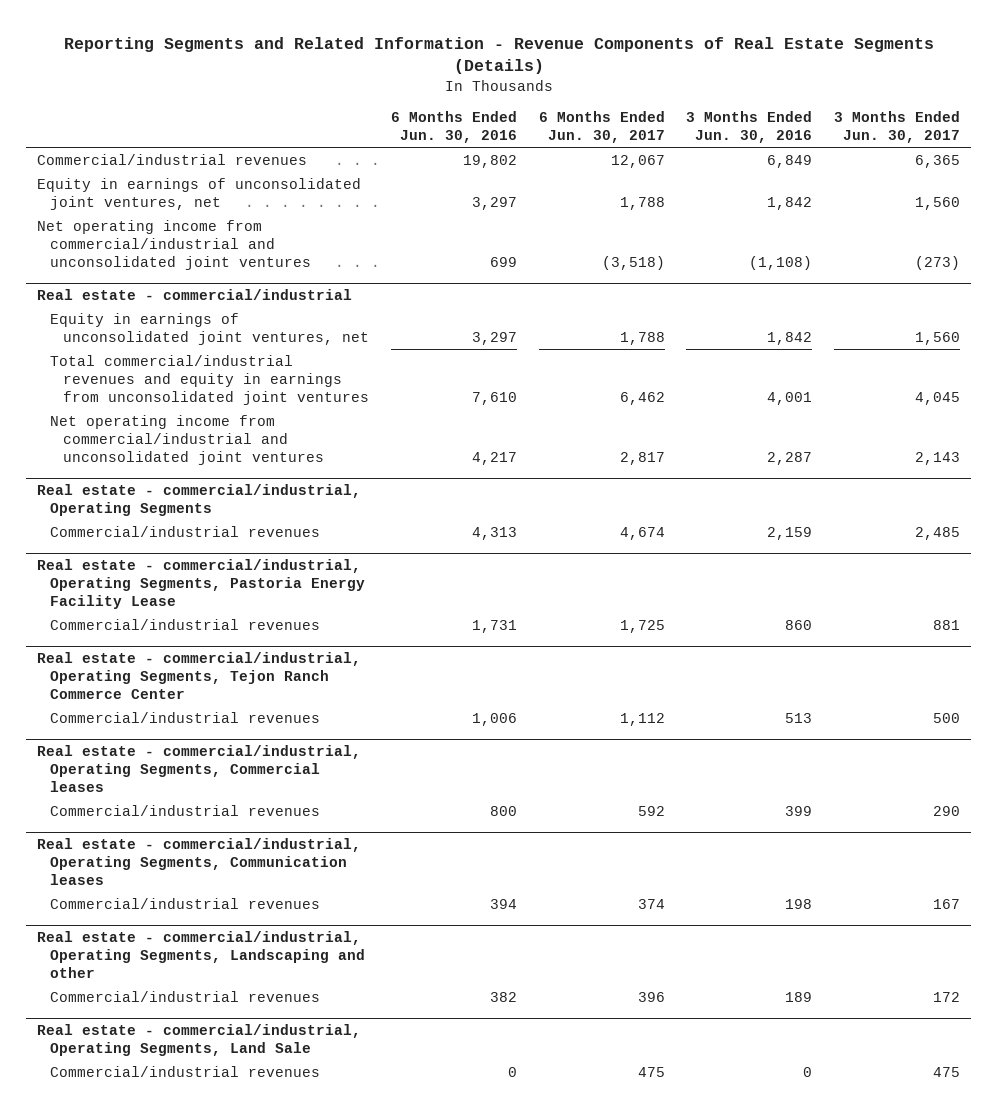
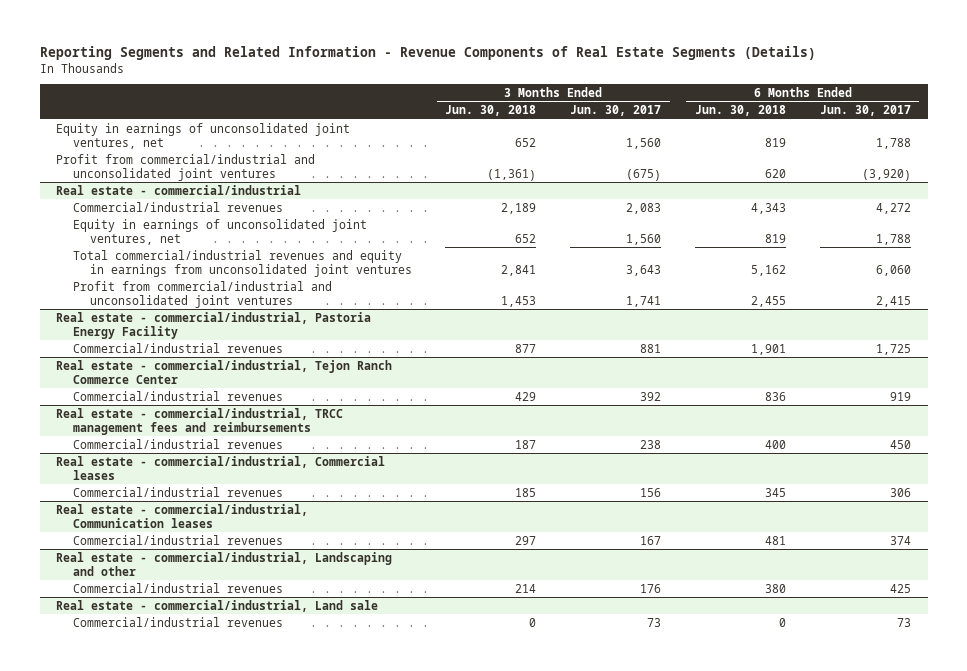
- | 6 Months Ended Jun. 30, 2016 | 6 Months Ended Jun. 30, 2017 | 3 Months Ended Jun. 30, 2016 | 3 Months Ended Jun. 30, 2017
+ | 3 Months Ended Jun. 30, 2018 | 3 Months Ended Jun. 30, 2017 | 6 Months Ended Jun. 30, 2018 | 6 Months Ended Jun. 30, 2017
- Commercial/industrial revenues | 19,802 | 12,067 | 6,849 | 6,365
- Net operating income from commercial/industrial and unconsolidated joint ventures | 699 | (3,518) | (1,108) | (273)
+ Profit from commercial/industrial and unconsolidated joint ventures | (1,361) | (675) | 620 | (3,920)
@ Real estate - commercial/industrial
+ Commercial/industrial revenues | 2,189 | 2,083 | 4,343 | 4,272
- Total commercial/industrial revenues and equity in earnings from unconsolidated joint ventures | 7,610 | 6,462 | 4,001 | 4,045
- Net operating income from commercial/industrial and unconsolidated joint ventures | 4,217 | 2,817 | 2,287 | 2,143
- Real estate - commercial/industrial, Operating Segments
- Commercial/industrial revenues | 4,313 | 4,674 | 2,159 | 2,485
- Real estate - commercial/industrial, Operating Segments, Pastoria Energy Facility Lease
@ Real estate - commercial/industrial
+ Total commercial/industrial revenues and equity in earnings from unconsolidated joint ventures | 2,841 | 3,643 | 5,162 | 6,060
+ Profit from commercial/industrial and unconsolidated joint ventures | 1,453 | 1,741 | 2,455 | 2,415
+ Real estate - commercial/industrial, Pastoria Energy Facility
- Real estate - commercial/industrial, Operating Segments, Tejon Ranch Commerce Center
- Commercial/industrial revenues | 1,006 | 1,112 | 513 | 500
- Real estate - commercial/industrial, Operating Segments, Commercial leases
- Commercial/industrial revenues | 800 | 592 | 399 | 290
- Real estate - commercial/industrial, Operating Segments, Communication leases
+ Real estate - commercial/industrial, Tejon Ranch Commerce Center
+ Commercial/industrial revenues | 429 | 392 | 836 | 919
+ Real estate - commercial/industrial, TRCC management fees and reimbursements
+ Commercial/industrial revenues | 187 | 238 | 400 | 450
+ Real estate - commercial/industrial, Commercial leases
+ Commercial/industrial revenues | 185 | 156 | 345 | 306
+ Real estate - commercial/industrial, Communication leases
- Real estate - commercial/industrial, Operating Segments, Landscaping and other
- Commercial/industrial revenues | 382 | 396 | 189 | 172
- Real estate - commercial/industrial, Operating Segments, Land Sale
- Commercial/industrial revenues | 0 | 475 | 0 | 475
+ Real estate - commercial/industrial, Landscaping and other
+ Commercial/industrial revenues | 214 | 176 | 380 | 425
+ Real estate - commercial/industrial, Land sale
+ Commercial/industrial revenues | 0 | 73 | 0 | 73

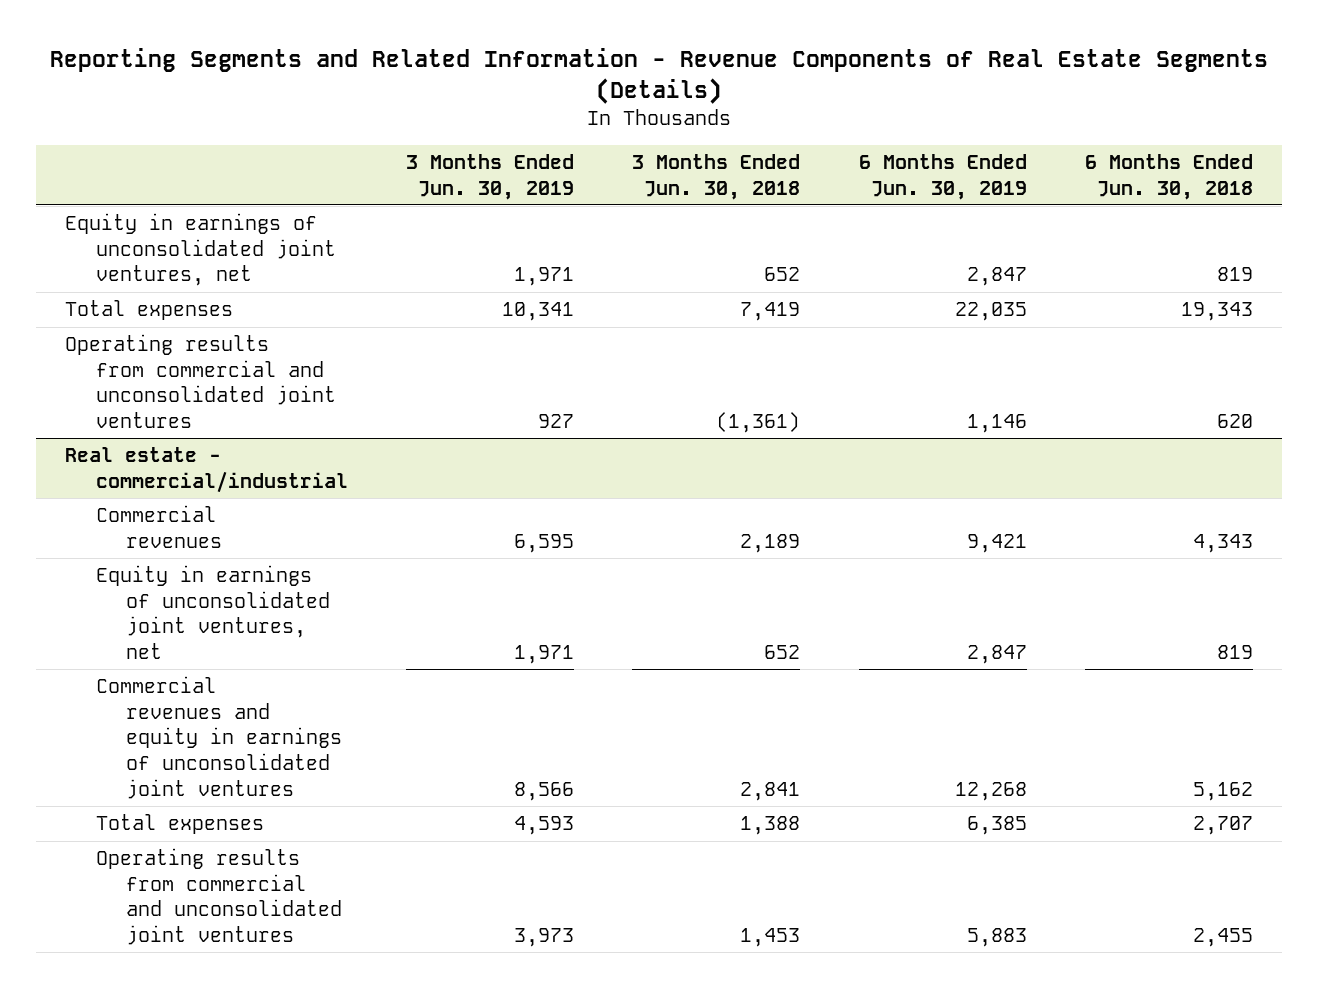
- | 3 Months Ended Jun. 30, 2018 | 3 Months Ended Jun. 30, 2017 | 6 Months Ended Jun. 30, 2018 | 6 Months Ended Jun. 30, 2017
+ | 3 Months Ended Jun. 30, 2019 | 3 Months Ended Jun. 30, 2018 | 6 Months Ended Jun. 30, 2019 | 6 Months Ended Jun. 30, 2018
- Profit from commercial/industrial and unconsolidated joint ventures | (1,361) | (675) | 620 | (3,920)
+ Total expenses | 10,341 | 7,419 | 22,035 | 19,343
+ Operating results from commercial and unconsolidated joint ventures | 927 | (1,361) | 1,146 | 620
@ Real estate - commercial/industrial
- Commercial/industrial revenues | 2,189 | 2,083 | 4,343 | 4,272
+ Commercial revenues | 6,595 | 2,189 | 9,421 | 4,343
- Total commercial/industrial revenues and equity in earnings from unconsolidated joint ventures | 2,841 | 3,643 | 5,162 | 6,060
- Profit from commercial/industrial and unconsolidated joint ventures | 1,453 | 1,741 | 2,455 | 2,415
- Real estate - commercial/industrial, Pastoria Energy Facility
- Commercial/industrial revenues | 877 | 881 | 1,901 | 1,725
- Real estate - commercial/industrial, Tejon Ranch Commerce Center
- Commercial/industrial revenues | 429 | 392 | 836 | 919
- Real estate - commercial/industrial, TRCC management fees and reimbursements
- Commercial/industrial revenues | 187 | 238 | 400 | 450
- Real estate - commercial/industrial, Commercial leases
- Commercial/industrial revenues | 185 | 156 | 345 | 306
- Real estate - commercial/industrial, Communication leases
- Commercial/industrial revenues | 297 | 167 | 481 | 374
- Real estate - commercial/industrial, Landscaping and other
- Commercial/industrial revenues | 214 | 176 | 380 | 425
- Real estate - commercial/industrial, Land sale
- Commercial/industrial revenues | 0 | 73 | 0 | 73
@ Real estate - commercial/industrial
+ Commercial revenues and equity in earnings of unconsolidated joint ventures | 8,566 | 2,841 | 12,268 | 5,162
+ Total expenses | 4,593 | 1,388 | 6,385 | 2,707
+ Operating results from commercial and unconsolidated joint ventures | 3,973 | 1,453 | 5,883 | 2,455

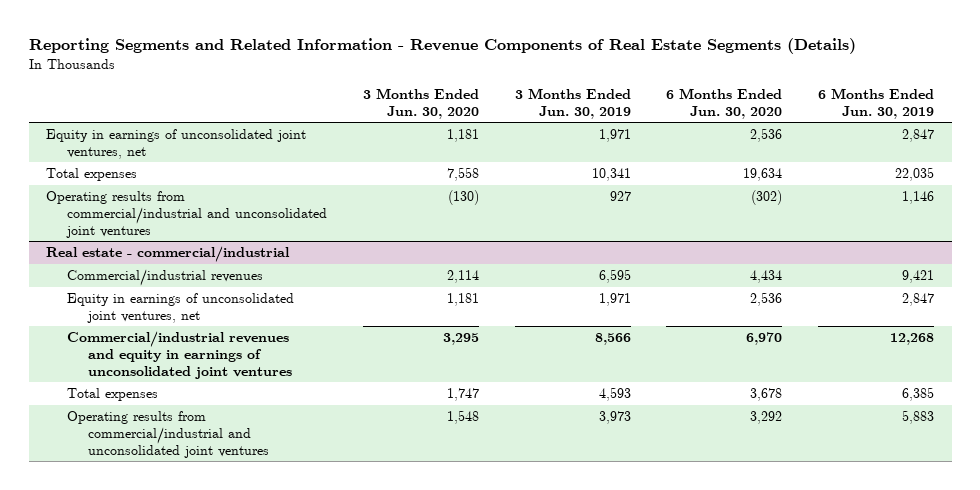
- | 3 Months Ended Jun. 30, 2019 | 3 Months Ended Jun. 30, 2018 | 6 Months Ended Jun. 30, 2019 | 6 Months Ended Jun. 30, 2018
+ | 3 Months Ended Jun. 30, 2020 | 3 Months Ended Jun. 30, 2019 | 6 Months Ended Jun. 30, 2020 | 6 Months Ended Jun. 30, 2019
- Operating results from commercial and unconsolidated joint ventures | 927 | (1,361) | 1,146 | 620
+ Operating results from commercial/industrial and unconsolidated joint ventures | (130) | 927 | (302) | 1,146
@ Real estate - commercial/industrial
- Commercial revenues | 6,595 | 2,189 | 9,421 | 4,343
+ Commercial/industrial revenues | 2,114 | 6,595 | 4,434 | 9,421
- Commercial revenues and equity in earnings of unconsolidated joint ventures | 8,566 | 2,841 | 12,268 | 5,162
+ Commercial/industrial revenues and equity in earnings of unconsolidated joint ventures | 3,295 | 8,566 | 6,970 | 12,268
- Operating results from commercial and unconsolidated joint ventures | 3,973 | 1,453 | 5,883 | 2,455
+ Operating results from commercial/industrial and unconsolidated joint ventures | 1,548 | 3,973 | 3,292 | 5,883

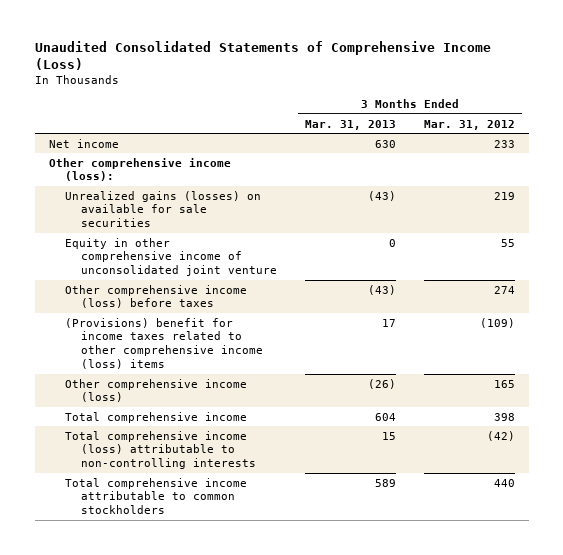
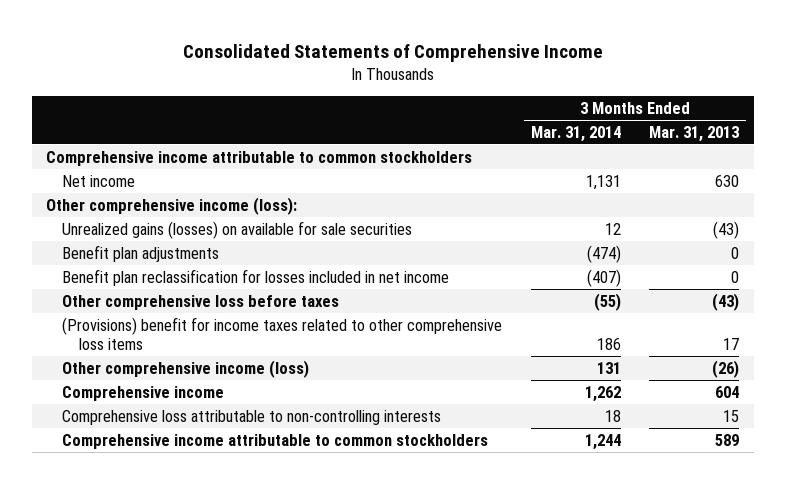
- Unaudited Consolidated Statements of Comprehensive Income (Loss)
+ Consolidated Statements of Comprehensive Income
- | 3 Months Ended Mar. 31, 2013 | 3 Months Ended Mar. 31, 2012
+ | 3 Months Ended Mar. 31, 2014 | 3 Months Ended Mar. 31, 2013
+ Comprehensive income attributable to common stockholders
- Equity in other comprehensive income of unconsolidated joint venture | 0 | 55
- Other comprehensive income (loss) before taxes | (43) | 274
- (Provisions) benefit for income taxes related to other comprehensive income (loss) items | 17 | (109)
+ Benefit plan adjustments | (474) | 0
+ Benefit plan reclassification for losses included in net income | (407) | 0
+ Other comprehensive loss before taxes | (55) | (43)
+ (Provisions) benefit for income taxes related to other comprehensive loss items | 186 | 17
- Total comprehensive income | 604 | 398
- Total comprehensive income (loss) attributable to non-controlling interests | 15 | (42)
- Total comprehensive income attributable to common stockholders | 589 | 440
+ Comprehensive income | 1,262 | 604
+ Comprehensive loss attributable to non-controlling interests | 18 | 15
+ Comprehensive income attributable to common stockholders | 1,244 | 589

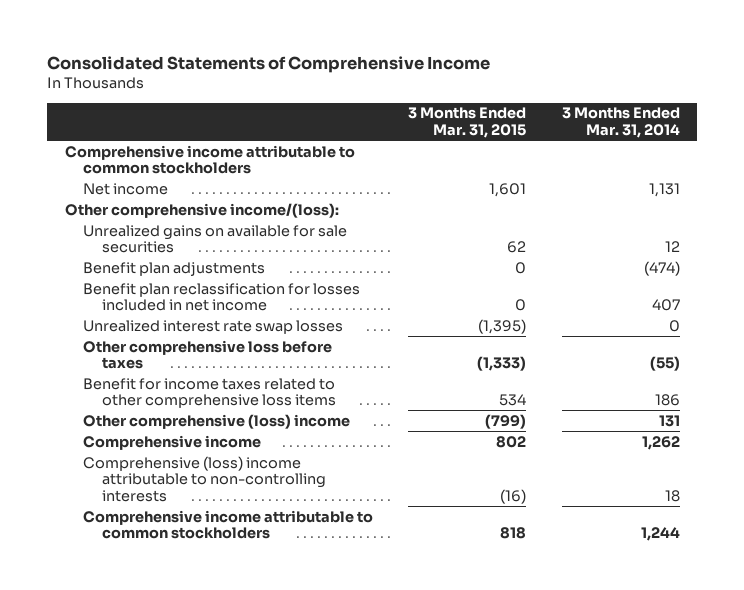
- | 3 Months Ended Mar. 31, 2014 | 3 Months Ended Mar. 31, 2013
+ | 3 Months Ended Mar. 31, 2015 | 3 Months Ended Mar. 31, 2014
- Other comprehensive income (loss):
- Unrealized gains (losses) on available for sale securities | 12 | (43)
+ Other comprehensive income/(loss):
+ Unrealized gains on available for sale securities | 62 | 12
- Benefit plan reclassification for losses included in net income | (407) | 0
+ Benefit plan reclassification for losses included in net income | 0 | 407
+ Unrealized interest rate swap losses | (1,395) | 0
- (Provisions) benefit for income taxes related to other comprehensive loss items | 186 | 17
- Other comprehensive income (loss) | 131 | (26)
+ Benefit for income taxes related to other comprehensive loss items | 534 | 186
+ Other comprehensive (loss) income | (799) | 131
- Comprehensive loss attributable to non-controlling interests | 18 | 15
+ Comprehensive (loss) income attributable to non-controlling interests | (16) | 18

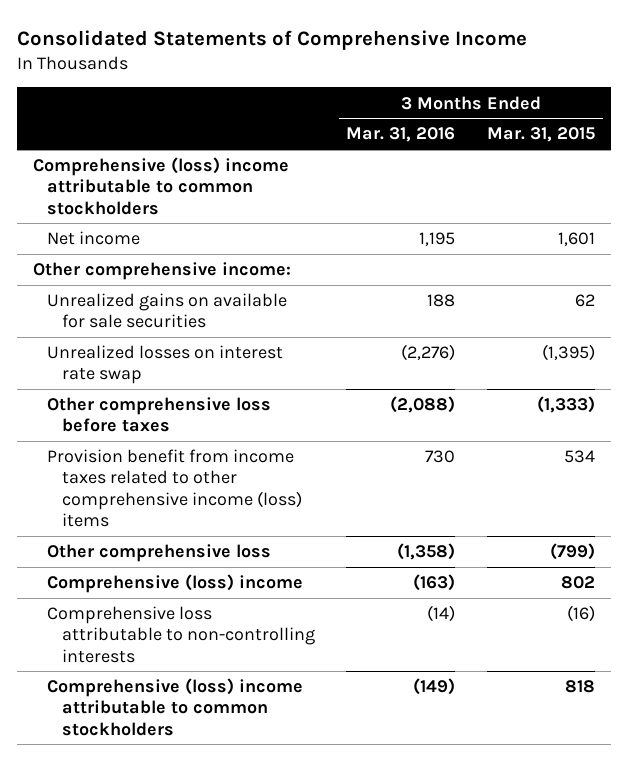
- | 3 Months Ended Mar. 31, 2015 | 3 Months Ended Mar. 31, 2014
+ | 3 Months Ended Mar. 31, 2016 | 3 Months Ended Mar. 31, 2015
- Comprehensive income attributable to common stockholders
+ Comprehensive (loss) income attributable to common stockholders
- Other comprehensive income/(loss):
+ Other comprehensive income:
- Benefit plan adjustments | 0 | (474)
- Benefit plan reclassification for losses included in net income | 0 | 407
- Unrealized interest rate swap losses | (1,395) | 0
+ Unrealized losses on interest rate swap | (2,276) | (1,395)
- Benefit for income taxes related to other comprehensive loss items | 534 | 186
- Other comprehensive (loss) income | (799) | 131
- Comprehensive income | 802 | 1,262
- Comprehensive (loss) income attributable to non-controlling interests | (16) | 18
- Comprehensive income attributable to common stockholders | 818 | 1,244
+ Provision benefit from income taxes related to other comprehensive income (loss) items | 730 | 534
+ Other comprehensive loss | (1,358) | (799)
+ Comprehensive (loss) income | (163) | 802
+ Comprehensive loss attributable to non-controlling interests | (14) | (16)
+ Comprehensive (loss) income attributable to common stockholders | (149) | 818

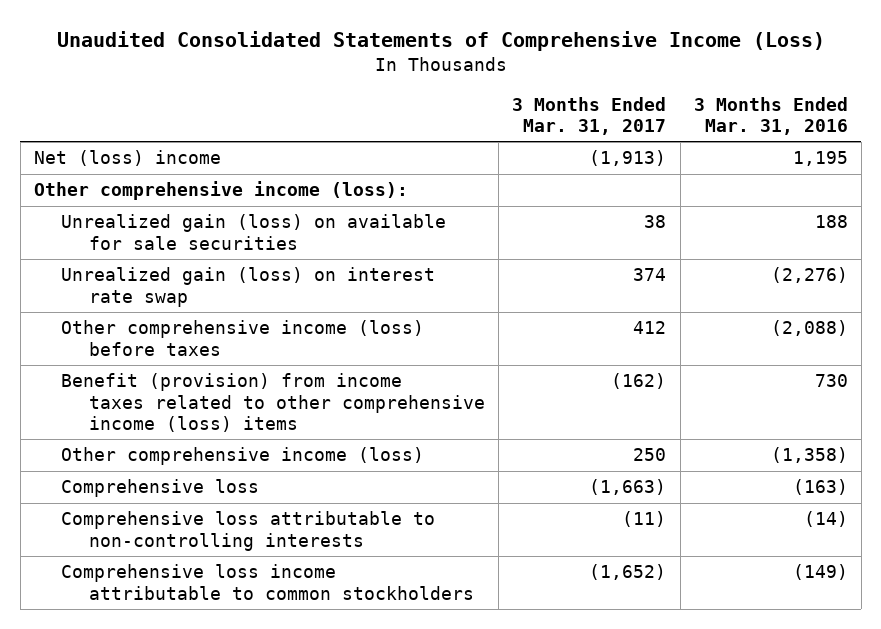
- Consolidated Statements of Comprehensive Income
+ Unaudited Consolidated Statements of Comprehensive Income (Loss)
- | 3 Months Ended Mar. 31, 2016 | 3 Months Ended Mar. 31, 2015
+ | 3 Months Ended Mar. 31, 2017 | 3 Months Ended Mar. 31, 2016
- Comprehensive (loss) income attributable to common stockholders
- Net income | 1,195 | 1,601
- Other comprehensive income:
- Unrealized gains on available for sale securities | 188 | 62
- Unrealized losses on interest rate swap | (2,276) | (1,395)
- Other comprehensive loss before taxes | (2,088) | (1,333)
- Provision benefit from income taxes related to other comprehensive income (loss) items | 730 | 534
- Other comprehensive loss | (1,358) | (799)
- Comprehensive (loss) income | (163) | 802
+ Net (loss) income | (1,913) | 1,195
+ Other comprehensive income (loss):
+ Unrealized gain (loss) on available for sale securities | 38 | 188
+ Unrealized gain (loss) on interest rate swap | 374 | (2,276)
+ Other comprehensive income (loss) before taxes | 412 | (2,088)
+ Benefit (provision) from income taxes related to other comprehensive income (loss) items | (162) | 730
+ Other comprehensive income (loss) | 250 | (1,358)
+ Comprehensive loss | (1,663) | (163)
- Comprehensive (loss) income attributable to common stockholders | (149) | 818
+ Comprehensive loss income attributable to common stockholders | (1,652) | (149)

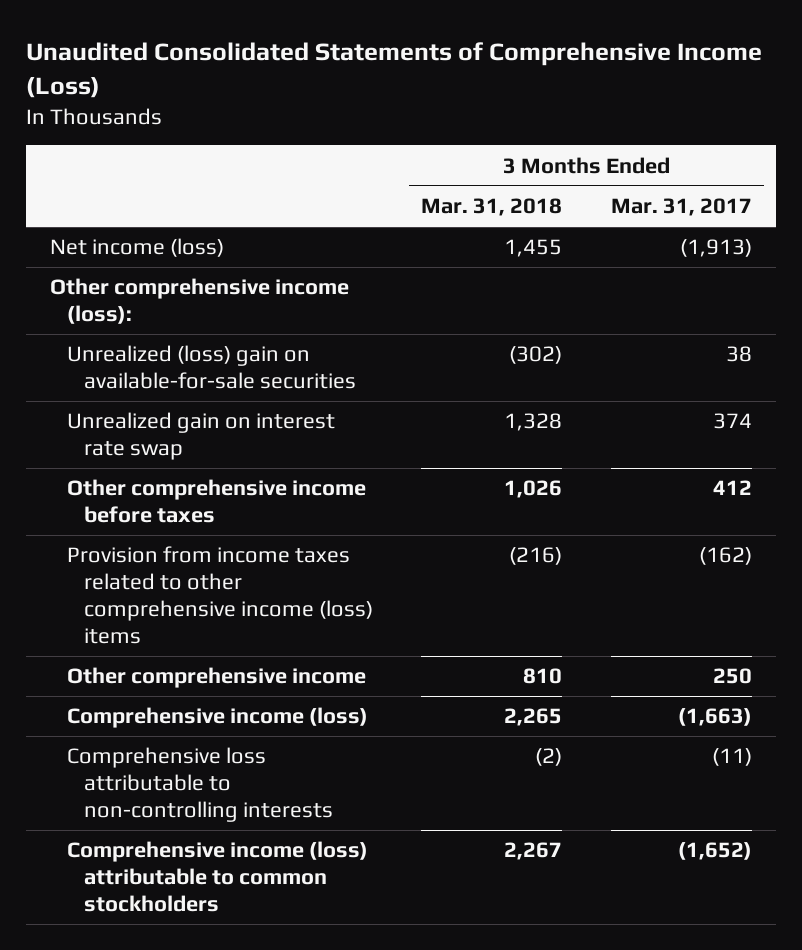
- | 3 Months Ended Mar. 31, 2017 | 3 Months Ended Mar. 31, 2016
+ | 3 Months Ended Mar. 31, 2018 | 3 Months Ended Mar. 31, 2017
- Net (loss) income | (1,913) | 1,195
+ Net income (loss) | 1,455 | (1,913)
- Unrealized gain (loss) on available for sale securities | 38 | 188
- Unrealized gain (loss) on interest rate swap | 374 | (2,276)
- Other comprehensive income (loss) before taxes | 412 | (2,088)
- Benefit (provision) from income taxes related to other comprehensive income (loss) items | (162) | 730
- Other comprehensive income (loss) | 250 | (1,358)
- Comprehensive loss | (1,663) | (163)
+ Unrealized (loss) gain on available-for-sale securities | (302) | 38
+ Unrealized gain on interest rate swap | 1,328 | 374
+ Other comprehensive income before taxes | 1,026 | 412
+ Provision from income taxes related to other comprehensive income (loss) items | (216) | (162)
+ Other comprehensive income | 810 | 250
+ Comprehensive income (loss) | 2,265 | (1,663)
- Comprehensive loss income attributable to common stockholders | (1,652) | (149)
+ Comprehensive income (loss) attributable to common stockholders | 2,267 | (1,652)

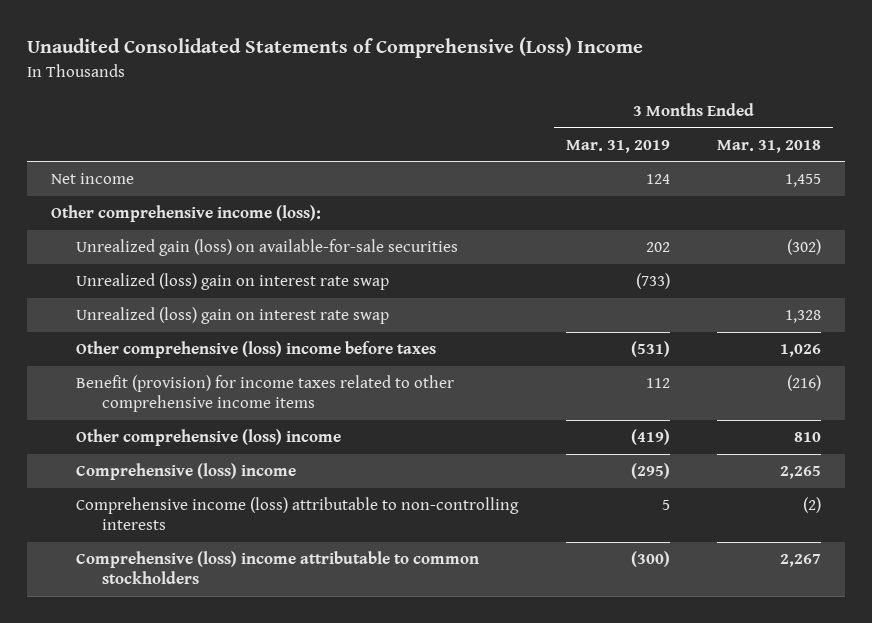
- Unaudited Consolidated Statements of Comprehensive Income (Loss)
+ Unaudited Consolidated Statements of Comprehensive (Loss) Income
- | 3 Months Ended Mar. 31, 2018 | 3 Months Ended Mar. 31, 2017
+ | 3 Months Ended Mar. 31, 2019 | 3 Months Ended Mar. 31, 2018
- Net income (loss) | 1,455 | (1,913)
+ Net income | 124 | 1,455
- Unrealized (loss) gain on available-for-sale securities | (302) | 38
- Unrealized gain on interest rate swap | 1,328 | 374
- Other comprehensive income before taxes | 1,026 | 412
- Provision from income taxes related to other comprehensive income (loss) items | (216) | (162)
- Other comprehensive income | 810 | 250
- Comprehensive income (loss) | 2,265 | (1,663)
- Comprehensive loss attributable to non-controlling interests | (2) | (11)
- Comprehensive income (loss) attributable to common stockholders | 2,267 | (1,652)
+ Unrealized gain (loss) on available-for-sale securities | 202 | (302)
+ Unrealized (loss) gain on interest rate swap | (733) |
+ Unrealized (loss) gain on interest rate swap | | 1,328
+ Other comprehensive (loss) income before taxes | (531) | 1,026
+ Benefit (provision) for income taxes related to other comprehensive income items | 112 | (216)
+ Other comprehensive (loss) income | (419) | 810
+ Comprehensive (loss) income | (295) | 2,265
+ Comprehensive income (loss) attributable to non-controlling interests | 5 | (2)
+ Comprehensive (loss) income attributable to common stockholders | (300) | 2,267

